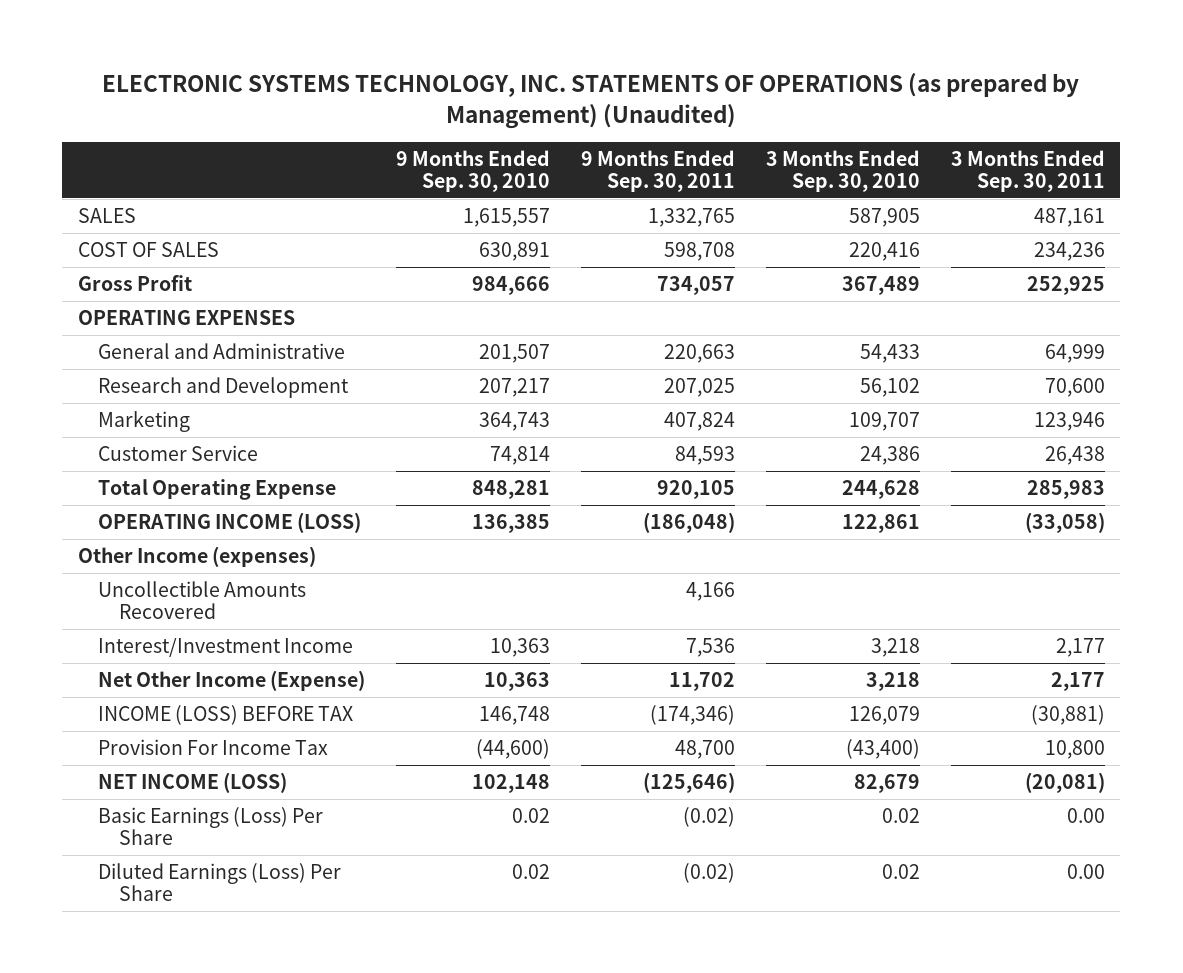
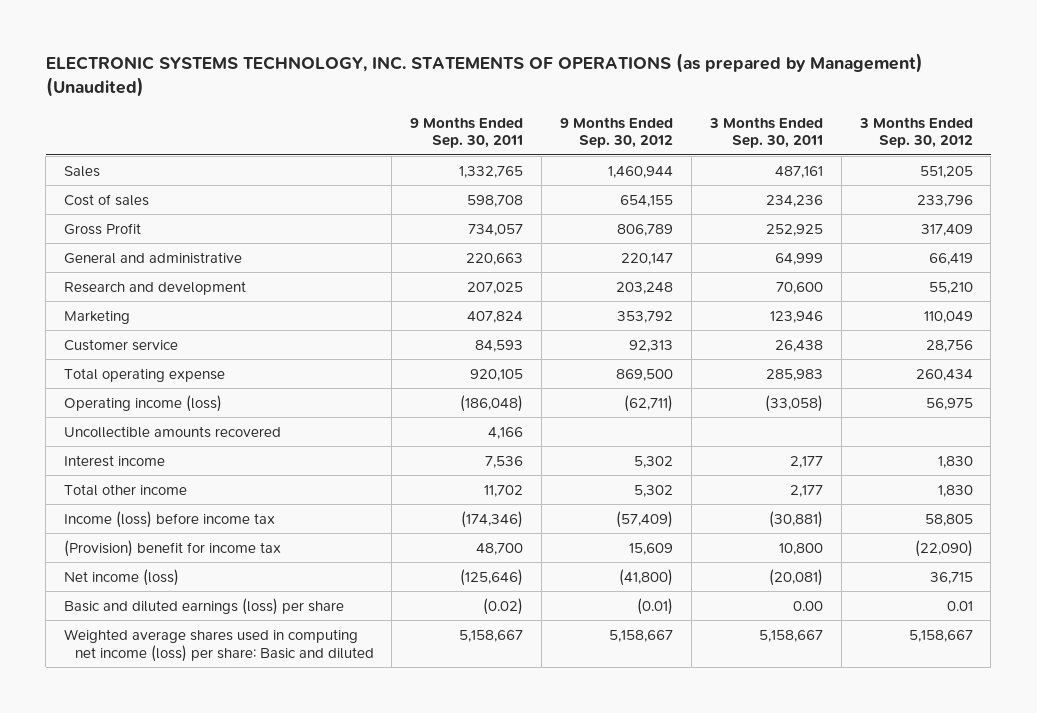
- | 9 Months Ended Sep. 30, 2010 | 9 Months Ended Sep. 30, 2011 | 3 Months Ended Sep. 30, 2010 | 3 Months Ended Sep. 30, 2011
+ | 9 Months Ended Sep. 30, 2011 | 9 Months Ended Sep. 30, 2012 | 3 Months Ended Sep. 30, 2011 | 3 Months Ended Sep. 30, 2012
- SALES | 1,615,557 | 1,332,765 | 587,905 | 487,161
- COST OF SALES | 630,891 | 598,708 | 220,416 | 234,236
+ Sales | 1,332,765 | 1,460,944 | 487,161 | 551,205
+ Cost of sales | 598,708 | 654,155 | 234,236 | 233,796
- OPERATING EXPENSES
- General and Administrative | 201,507 | 220,663 | 54,433 | 64,999
- Research and Development | 207,217 | 207,025 | 56,102 | 70,600
+ General and administrative | 220,663 | 220,147 | 64,999 | 66,419
+ Research and development | 207,025 | 203,248 | 70,600 | 55,210
- Customer Service | 74,814 | 84,593 | 24,386 | 26,438
- Total Operating Expense | 848,281 | 920,105 | 244,628 | 285,983
- OPERATING INCOME (LOSS) | 136,385 | (186,048) | 122,861 | (33,058)
- Other Income (expenses)
- Uncollectible Amounts Recovered | | 4,166 | |
- Interest/Investment Income | 10,363 | 7,536 | 3,218 | 2,177
- Net Other Income (Expense) | 10,363 | 11,702 | 3,218 | 2,177
- INCOME (LOSS) BEFORE TAX | 146,748 | (174,346) | 126,079 | (30,881)
- Provision For Income Tax | (44,600) | 48,700 | (43,400) | 10,800
- NET INCOME (LOSS) | 102,148 | (125,646) | 82,679 | (20,081)
- Basic Earnings (Loss) Per Share | 0.02 | (0.02) | 0.02 | 0.00
- Diluted Earnings (Loss) Per Share | 0.02 | (0.02) | 0.02 | 0.00
+ Customer service | 84,593 | 92,313 | 26,438 | 28,756
+ Total operating expense | 920,105 | 869,500 | 285,983 | 260,434
+ Operating income (loss) | (186,048) | (62,711) | (33,058) | 56,975
+ Uncollectible amounts recovered | 4,166 | | |
+ Interest income | 7,536 | 5,302 | 2,177 | 1,830
+ Total other income | 11,702 | 5,302 | 2,177 | 1,830
+ Income (loss) before income tax | (174,346) | (57,409) | (30,881) | 58,805
+ (Provision) benefit for income tax | 48,700 | 15,609 | 10,800 | (22,090)
+ Net income (loss) | (125,646) | (41,800) | (20,081) | 36,715
+ Basic and diluted earnings (loss) per share | (0.02) | (0.01) | 0.00 | 0.01
+ Weighted average shares used in computing net income (loss) per share: Basic and diluted | 5,158,667 | 5,158,667 | 5,158,667 | 5,158,667

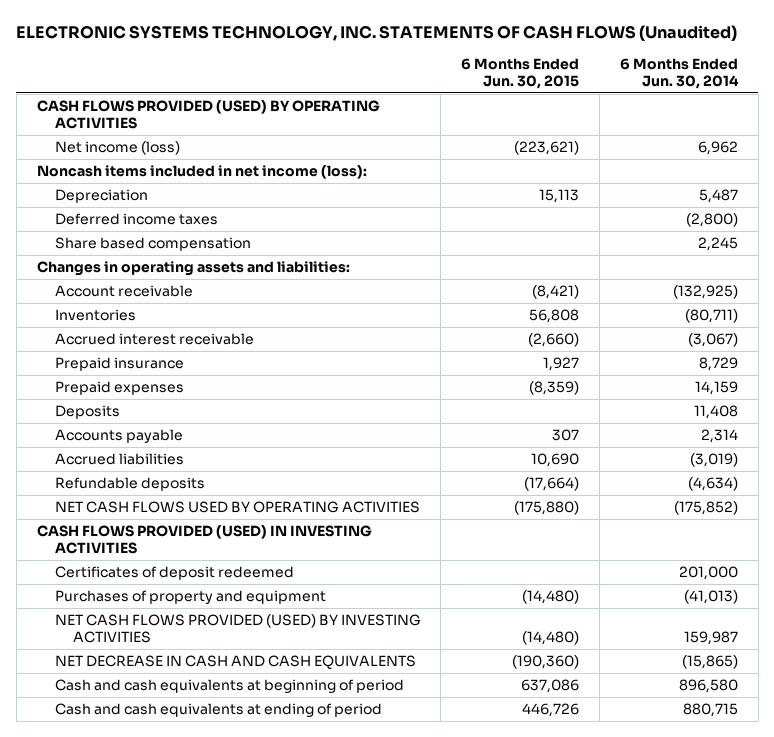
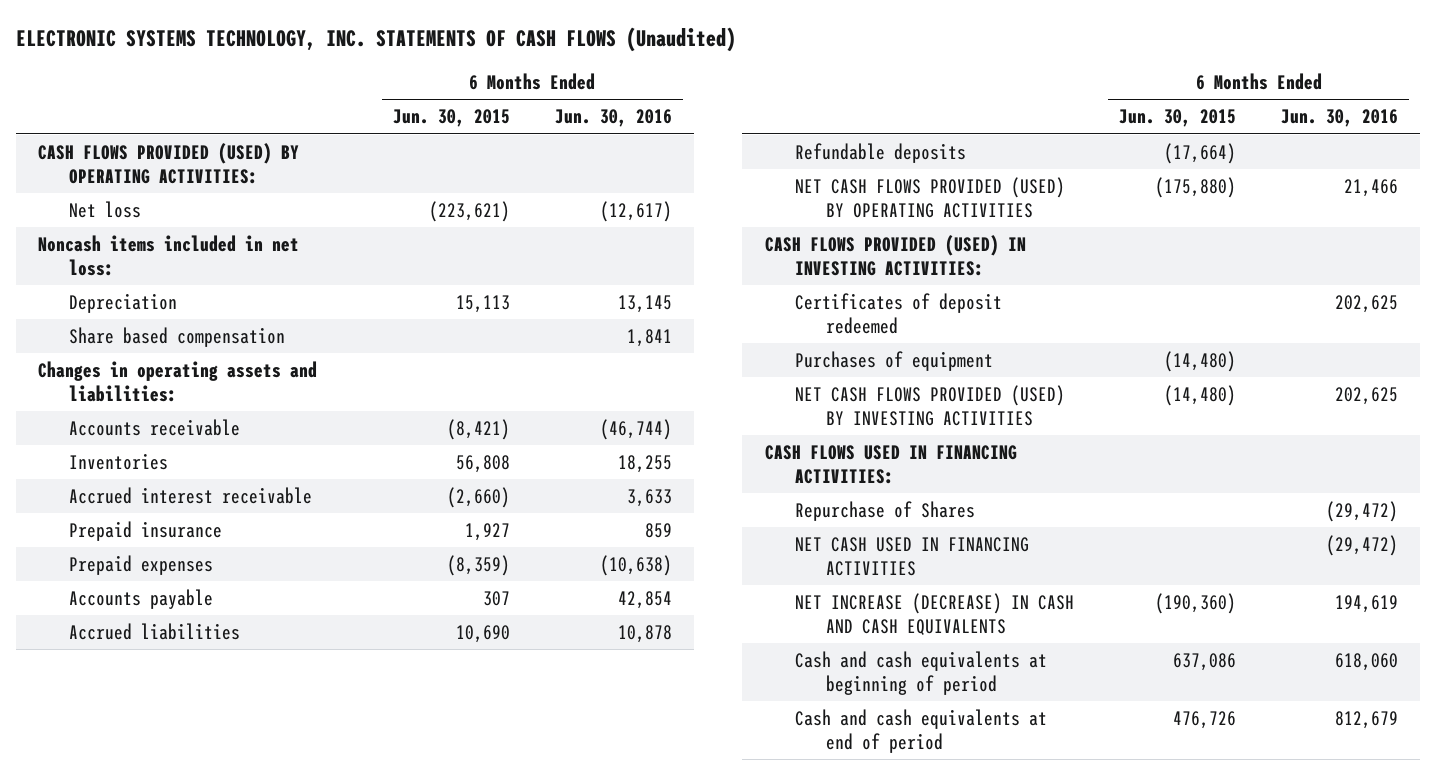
- | 6 Months Ended Jun. 30, 2015 | 6 Months Ended Jun. 30, 2014
+ | 6 Months Ended Jun. 30, 2015 | 6 Months Ended Jun. 30, 2016
- CASH FLOWS PROVIDED (USED) BY OPERATING ACTIVITIES
- Net income (loss) | (223,621) | 6,962
- Noncash items included in net income (loss):
+ CASH FLOWS PROVIDED (USED) BY OPERATING ACTIVITIES:
+ Net loss | (223,621) | (12,617)
+ Noncash items included in net loss:
- Deferred income taxes | | (2,800)
- Account receivable | (8,421) | (132,925)
+ Accounts receivable | (8,421) | (46,744)
- Deposits | | 11,408
- NET CASH FLOWS USED BY OPERATING ACTIVITIES | (175,880) | (175,852)
- CASH FLOWS PROVIDED (USED) IN INVESTING ACTIVITIES
+ NET CASH FLOWS PROVIDED (USED) BY OPERATING ACTIVITIES | (175,880) | 21,466
+ CASH FLOWS PROVIDED (USED) IN INVESTING ACTIVITIES:
- Purchases of property and equipment | (14,480) | (41,013)
+ Purchases of equipment | (14,480) |
- NET DECREASE IN CASH AND CASH EQUIVALENTS | (190,360) | (15,865)
+ CASH FLOWS USED IN FINANCING ACTIVITIES:
+ Repurchase of Shares | | (29,472)
+ NET CASH USED IN FINANCING ACTIVITIES | | (29,472)
+ NET INCREASE (DECREASE) IN CASH AND CASH EQUIVALENTS | (190,360) | 194,619
- Cash and cash equivalents at ending of period | 446,726 | 880,715
+ Cash and cash equivalents at end of period | 476,726 | 812,679

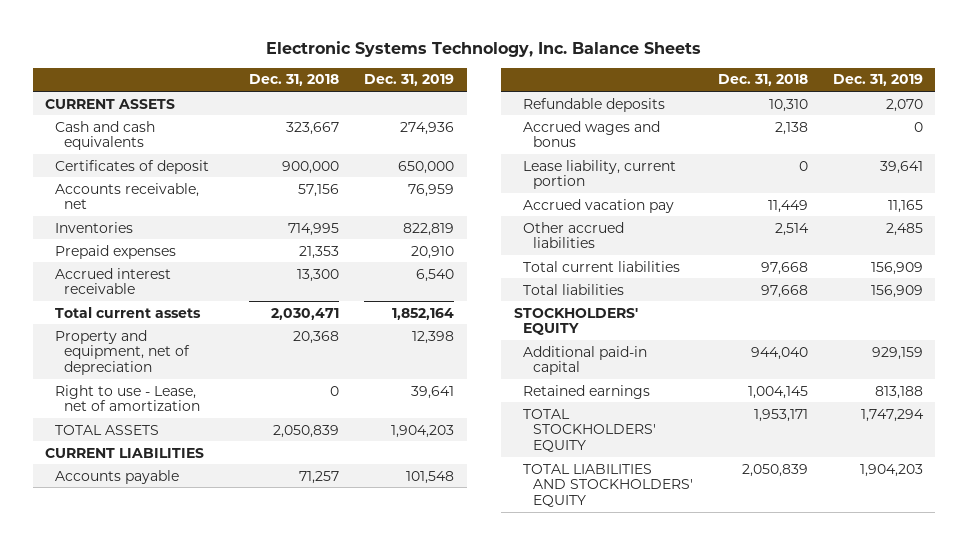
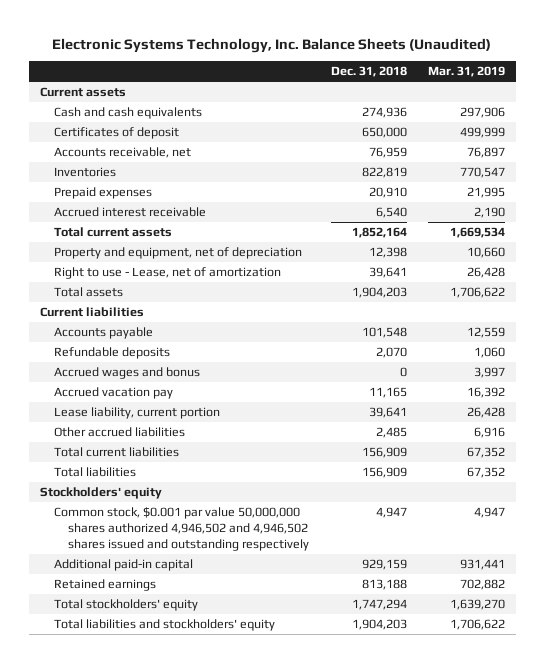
- Electronic Systems Technology, Inc. Balance Sheets
+ Electronic Systems Technology, Inc. Balance Sheets (Unaudited)
- | Dec. 31, 2018 | Dec. 31, 2019
+ | Dec. 31, 2018 | Mar. 31, 2019
- CURRENT ASSETS
- Cash and cash equivalents | 323,667 | 274,936
- Certificates of deposit | 900,000 | 650,000
- Accounts receivable, net | 57,156 | 76,959
- Inventories | 714,995 | 822,819
- Prepaid expenses | 21,353 | 20,910
- Accrued interest receivable | 13,300 | 6,540
- Total current assets | 2,030,471 | 1,852,164
- Property and equipment, net of depreciation | 20,368 | 12,398
- Right to use - Lease, net of amortization | 0 | 39,641
- TOTAL ASSETS | 2,050,839 | 1,904,203
- CURRENT LIABILITIES
- Accounts payable | 71,257 | 101,548
- Refundable deposits | 10,310 | 2,070
- Accrued wages and bonus | 2,138 | 0
- Lease liability, current portion | 0 | 39,641
- Accrued vacation pay | 11,449 | 11,165
- Other accrued liabilities | 2,514 | 2,485
- Total current liabilities | 97,668 | 156,909
- Total liabilities | 97,668 | 156,909
- STOCKHOLDERS' EQUITY
- Additional paid-in capital | 944,040 | 929,159
- Retained earnings | 1,004,145 | 813,188
- TOTAL STOCKHOLDERS' EQUITY | 1,953,171 | 1,747,294
- TOTAL LIABILITIES AND STOCKHOLDERS' EQUITY | 2,050,839 | 1,904,203
+ Current assets
+ Cash and cash equivalents | 274,936 | 297,906
+ Certificates of deposit | 650,000 | 499,999
+ Accounts receivable, net | 76,959 | 76,897
+ Inventories | 822,819 | 770,547
+ Prepaid expenses | 20,910 | 21,995
+ Accrued interest receivable | 6,540 | 2,190
+ Total current assets | 1,852,164 | 1,669,534
+ Property and equipment, net of depreciation | 12,398 | 10,660
+ Right to use - Lease, net of amortization | 39,641 | 26,428
+ Total assets | 1,904,203 | 1,706,622
+ Current liabilities
+ Accounts payable | 101,548 | 12,559
+ Refundable deposits | 2,070 | 1,060
+ Accrued wages and bonus | 0 | 3,997
+ Accrued vacation pay | 11,165 | 16,392
+ Lease liability, current portion | 39,641 | 26,428
+ Other accrued liabilities | 2,485 | 6,916
+ Total current liabilities | 156,909 | 67,352
+ Total liabilities | 156,909 | 67,352
+ Stockholders' equity
+ Common stock, $0.001 par value 50,000,000 shares authorized 4,946,502 and 4,946,502 shares issued and outstanding respectively | 4,947 | 4,947
+ Additional paid-in capital | 929,159 | 931,441
+ Retained earnings | 813,188 | 702,882
+ Total stockholders' equity | 1,747,294 | 1,639,270
+ Total liabilities and stockholders' equity | 1,904,203 | 1,706,622

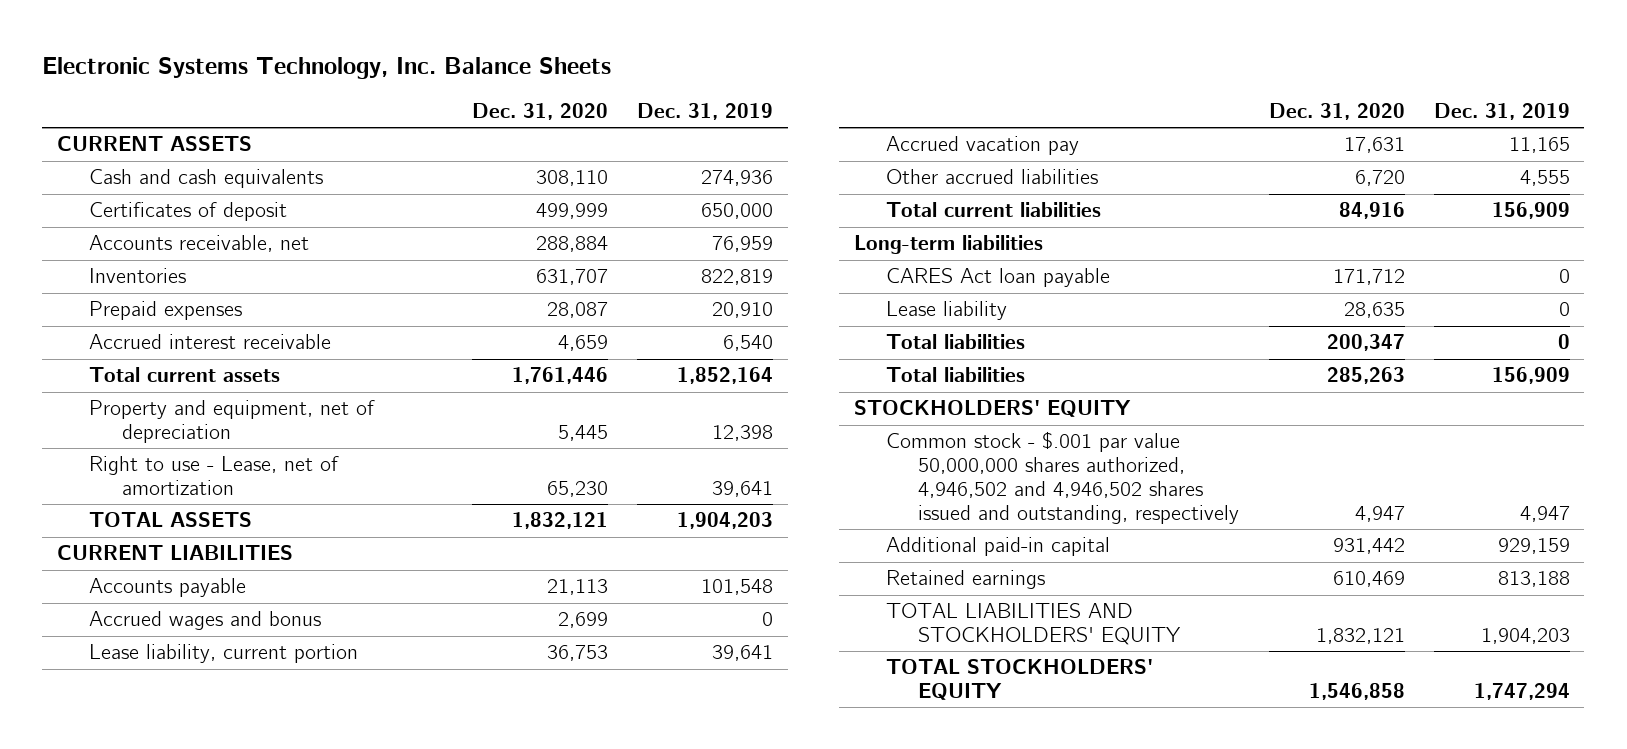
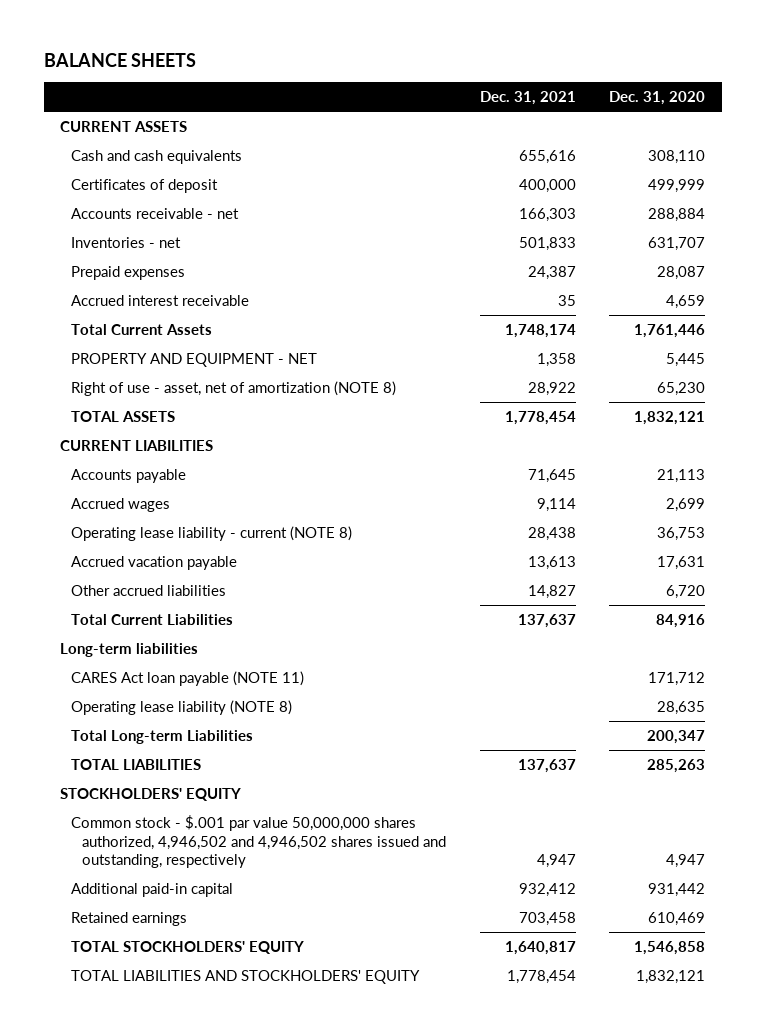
- Electronic Systems Technology, Inc. Balance Sheets
+ BALANCE SHEETS
- | Dec. 31, 2020 | Dec. 31, 2019
+ | Dec. 31, 2021 | Dec. 31, 2020
- Accounts receivable, net | 288,884 | 76,959
- Inventories | 631,707 | 822,819
+ Accounts receivable - net | 166,303 | 288,884
+ Inventories - net | 501,833 | 631,707
- Total current assets | 1,761,446 | 1,852,164
- Property and equipment, net of depreciation | 5,445 | 12,398
- Right to use - Lease, net of amortization | 65,230 | 39,641
+ Total Current Assets | 1,748,174 | 1,761,446
+ PROPERTY AND EQUIPMENT - NET | 1,358 | 5,445
+ Right of use - asset, net of amortization (NOTE 8) | 28,922 | 65,230
- Accrued wages and bonus | 2,699 | 0
- Lease liability, current portion | 36,753 | 39,641
- Accrued vacation pay | 17,631 | 11,165
+ Accrued wages | 9,114 | 2,699
+ Operating lease liability - current (NOTE 8) | 28,438 | 36,753
+ Accrued vacation payable | 13,613 | 17,631
- Total current liabilities | 84,916 | 156,909
+ Total Current Liabilities | 137,637 | 84,916
- CARES Act loan payable | 171,712 | 0
- Lease liability | 28,635 | 0
- Total liabilities | 200,347 | 0
- Total liabilities | 285,263 | 156,909
+ CARES Act loan payable (NOTE 11) | | 171,712
+ Operating lease liability (NOTE 8) | | 28,635
+ Total Long-term Liabilities | | 200,347
+ TOTAL LIABILITIES | 137,637 | 285,263
moved down: TOTAL LIABILITIES AND STOCKHOLDERS' EQUITY | 1,778,454 | 1,832,121

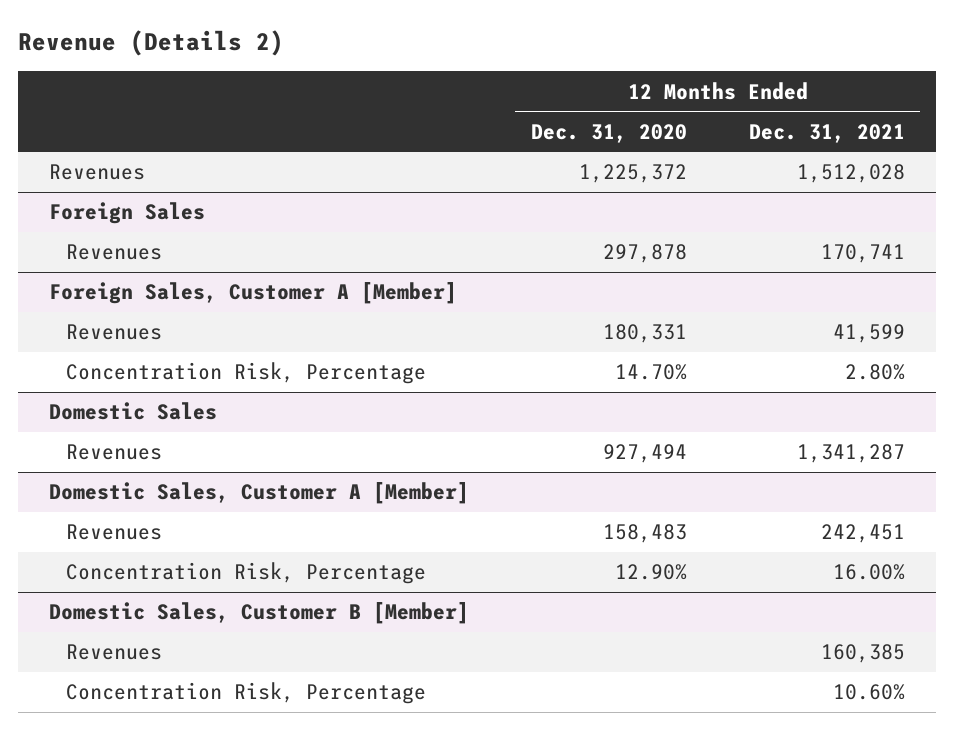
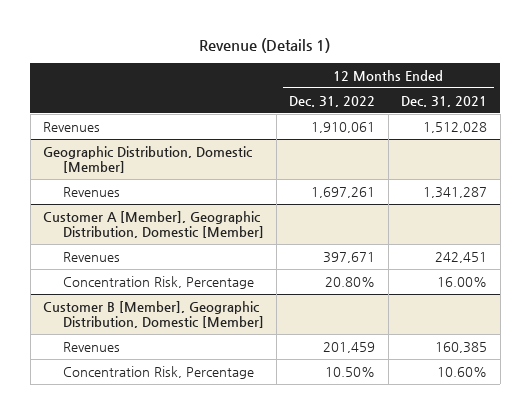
- Revenue (Details 2)
+ Revenue (Details 1)
- | 12 Months Ended Dec. 31, 2020 | 12 Months Ended Dec. 31, 2021
+ | 12 Months Ended Dec. 31, 2022 | 12 Months Ended Dec. 31, 2021
- Foreign Sales
- Revenues | 297,878 | 170,741
- Foreign Sales, Customer A [Member]
- Revenues | 180,331 | 41,599
- Concentration Risk, Percentage | 14.70% | 2.80%
- Domestic Sales
+ Geographic Distribution, Domestic [Member]
- Domestic Sales, Customer A [Member]
+ Customer A [Member], Geographic Distribution, Domestic [Member]
- Domestic Sales, Customer B [Member]
+ Customer B [Member], Geographic Distribution, Domestic [Member]

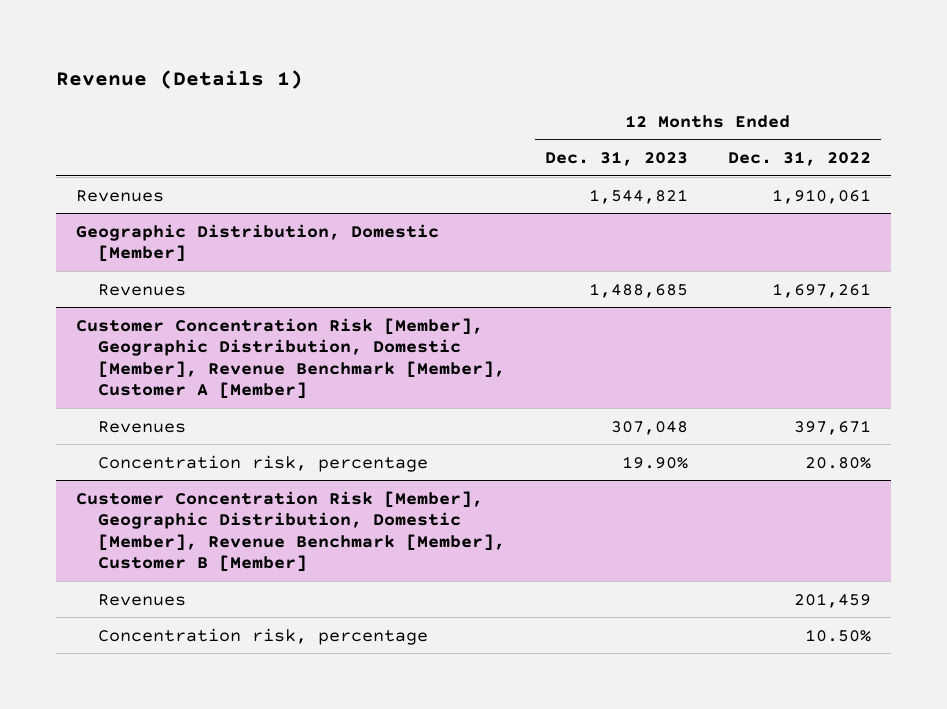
- | 12 Months Ended Dec. 31, 2022 | 12 Months Ended Dec. 31, 2021
+ | 12 Months Ended Dec. 31, 2023 | 12 Months Ended Dec. 31, 2022
- Customer A [Member], Geographic Distribution, Domestic [Member]
+ Customer Concentration Risk [Member], Geographic Distribution, Domestic [Member], Revenue Benchmark [Member], Customer A [Member]
- Concentration Risk, Percentage | 20.80% | 16.00%
- Customer B [Member], Geographic Distribution, Domestic [Member]
+ Concentration risk, percentage | 19.90% | 20.80%
+ Customer Concentration Risk [Member], Geographic Distribution, Domestic [Member], Revenue Benchmark [Member], Customer B [Member]
- Concentration Risk, Percentage | 10.50% | 10.60%
+ Concentration risk, percentage | | 10.50%

